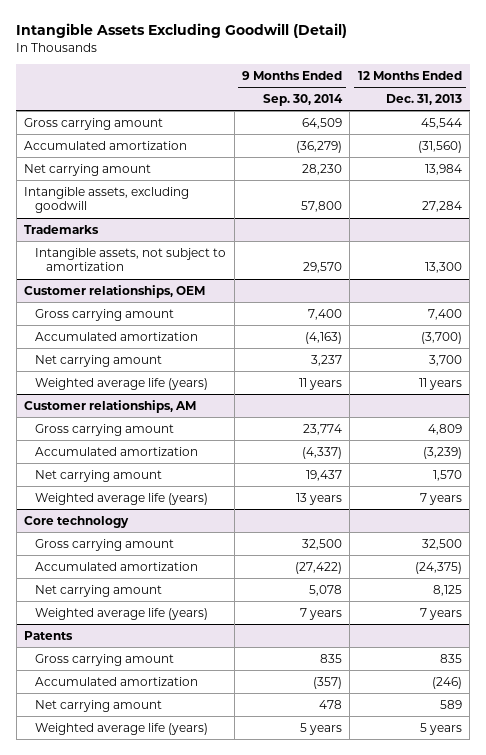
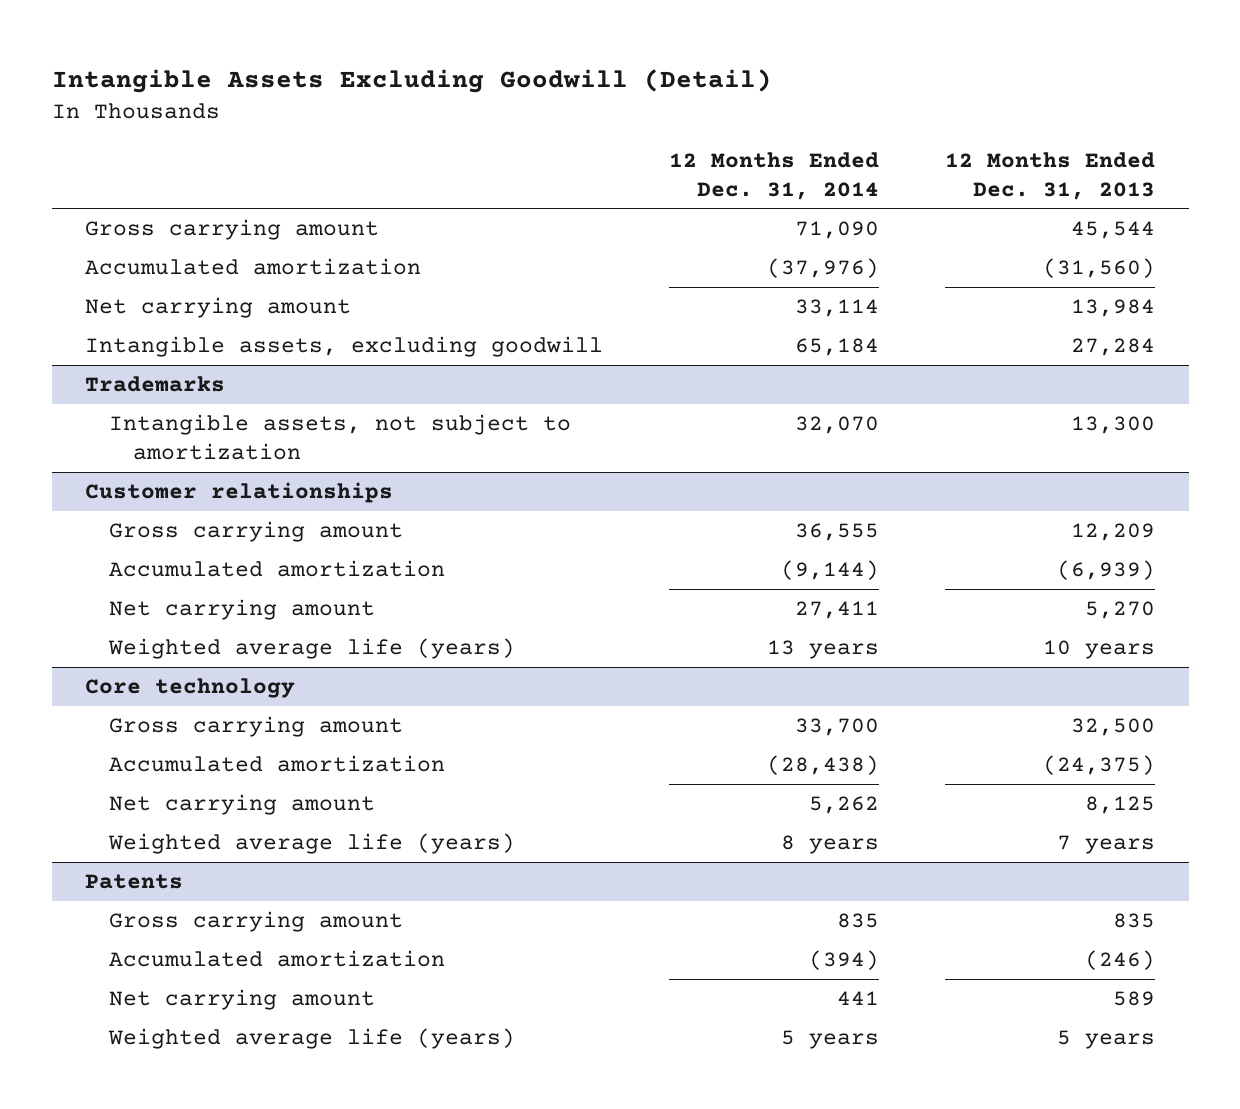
- | 9 Months Ended Sep. 30, 2014 | 12 Months Ended Dec. 31, 2013
+ | 12 Months Ended Dec. 31, 2014 | 12 Months Ended Dec. 31, 2013
- Customer relationships, OEM
- Gross carrying amount | 7,400 | 7,400
- Accumulated amortization | (4,163) | (3,700)
- Net carrying amount | 3,237 | 3,700
- Weighted average life (years) | 11 years | 11 years
- Customer relationships, AM
- Gross carrying amount | 23,774 | 4,809
- Accumulated amortization | (4,337) | (3,239)
- Net carrying amount | 19,437 | 1,570
- Weighted average life (years) | 13 years | 7 years
+ Customer relationships
+ Gross carrying amount | 36,555 | 12,209
+ Accumulated amortization | (9,144) | (6,939)
+ Net carrying amount | 27,411 | 5,270
+ Weighted average life (years) | 13 years | 10 years

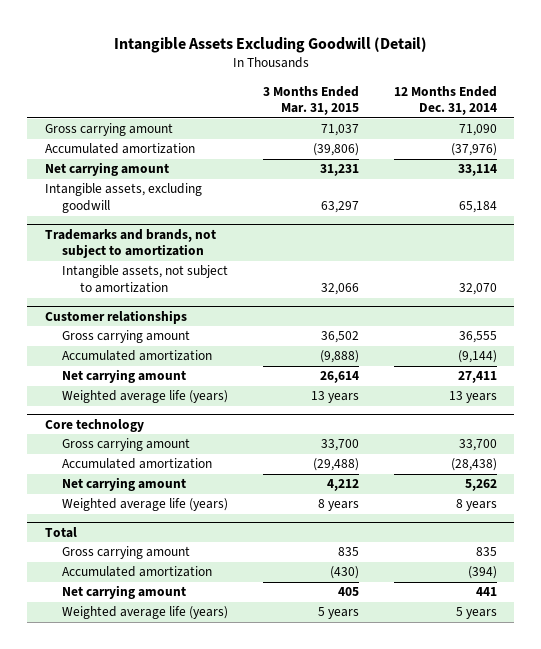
- | 12 Months Ended Dec. 31, 2014 | 12 Months Ended Dec. 31, 2013
+ | 3 Months Ended Mar. 31, 2015 | 12 Months Ended Dec. 31, 2014
- Trademarks
+ Trademarks and brands, not subject to amortization
- Patents
+ Total

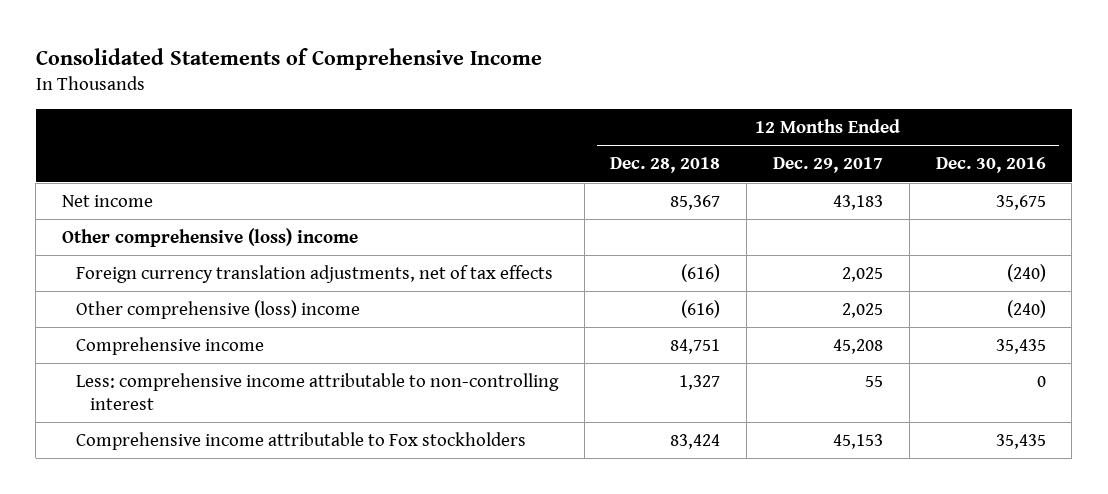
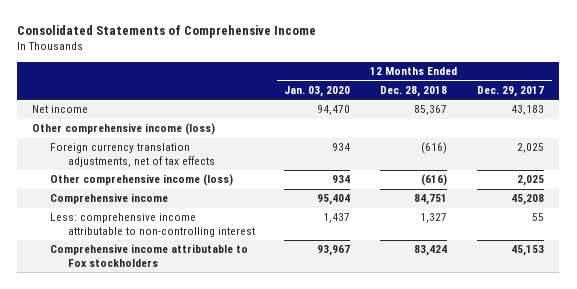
- | 12 Months Ended Dec. 28, 2018 | 12 Months Ended Dec. 29, 2017 | 12 Months Ended Dec. 30, 2016
+ | 12 Months Ended Jan. 03, 2020 | 12 Months Ended Dec. 28, 2018 | 12 Months Ended Dec. 29, 2017
- Other comprehensive (loss) income
+ Other comprehensive income (loss)
- Other comprehensive (loss) income | (616) | 2,025 | (240)
+ Other comprehensive income (loss) | 934 | (616) | 2,025

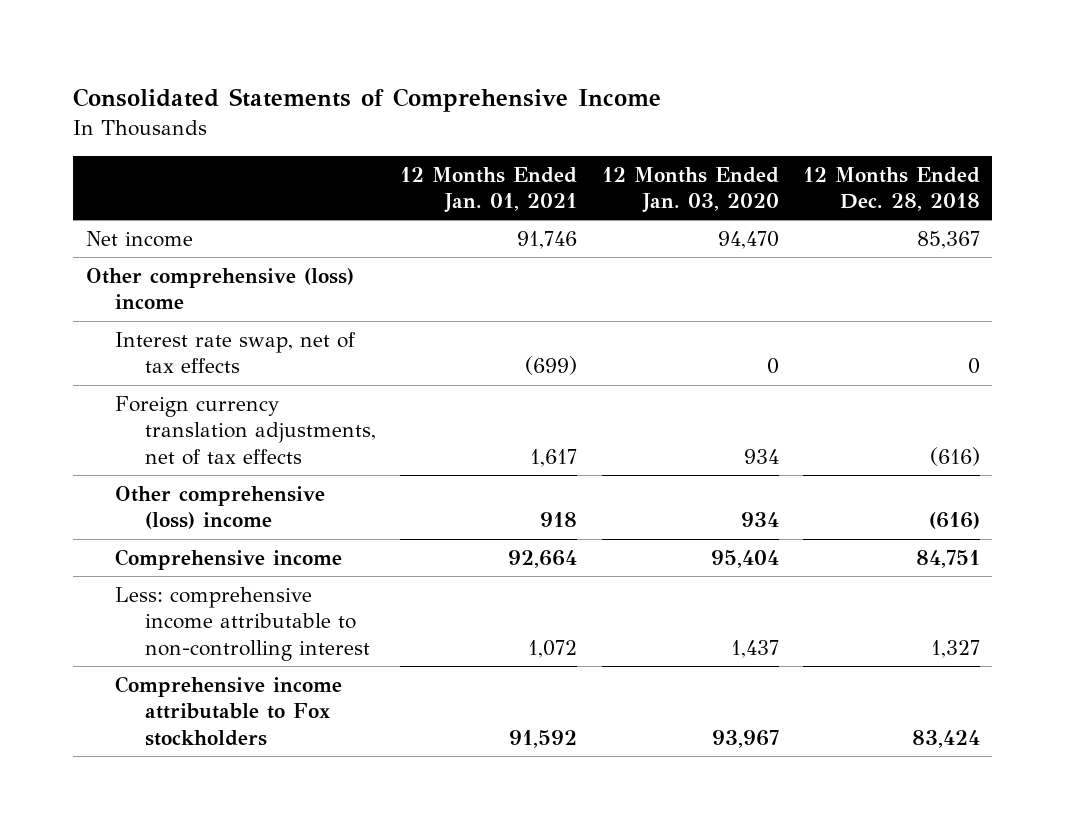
- | 12 Months Ended Jan. 03, 2020 | 12 Months Ended Dec. 28, 2018 | 12 Months Ended Dec. 29, 2017
+ | 12 Months Ended Jan. 01, 2021 | 12 Months Ended Jan. 03, 2020 | 12 Months Ended Dec. 28, 2018
- Other comprehensive income (loss)
+ Other comprehensive (loss) income
+ Interest rate swap, net of tax effects | (699) | 0 | 0
- Other comprehensive income (loss) | 934 | (616) | 2,025
+ Other comprehensive (loss) income | 918 | 934 | (616)

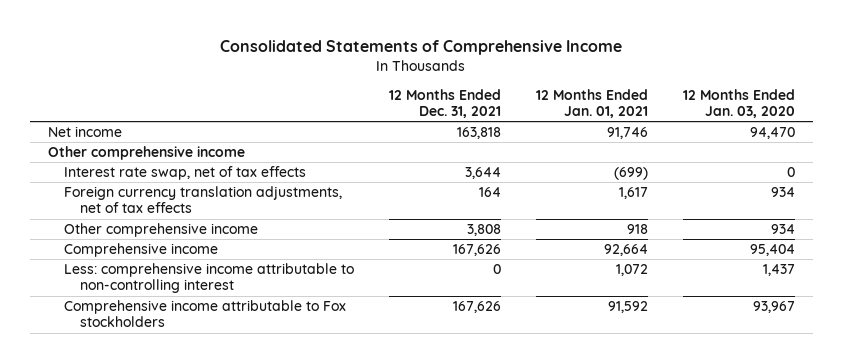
- | 12 Months Ended Jan. 01, 2021 | 12 Months Ended Jan. 03, 2020 | 12 Months Ended Dec. 28, 2018
+ | 12 Months Ended Dec. 31, 2021 | 12 Months Ended Jan. 01, 2021 | 12 Months Ended Jan. 03, 2020
- Other comprehensive (loss) income
+ Other comprehensive income
- Other comprehensive (loss) income | 918 | 934 | (616)
+ Other comprehensive income | 3,808 | 918 | 934

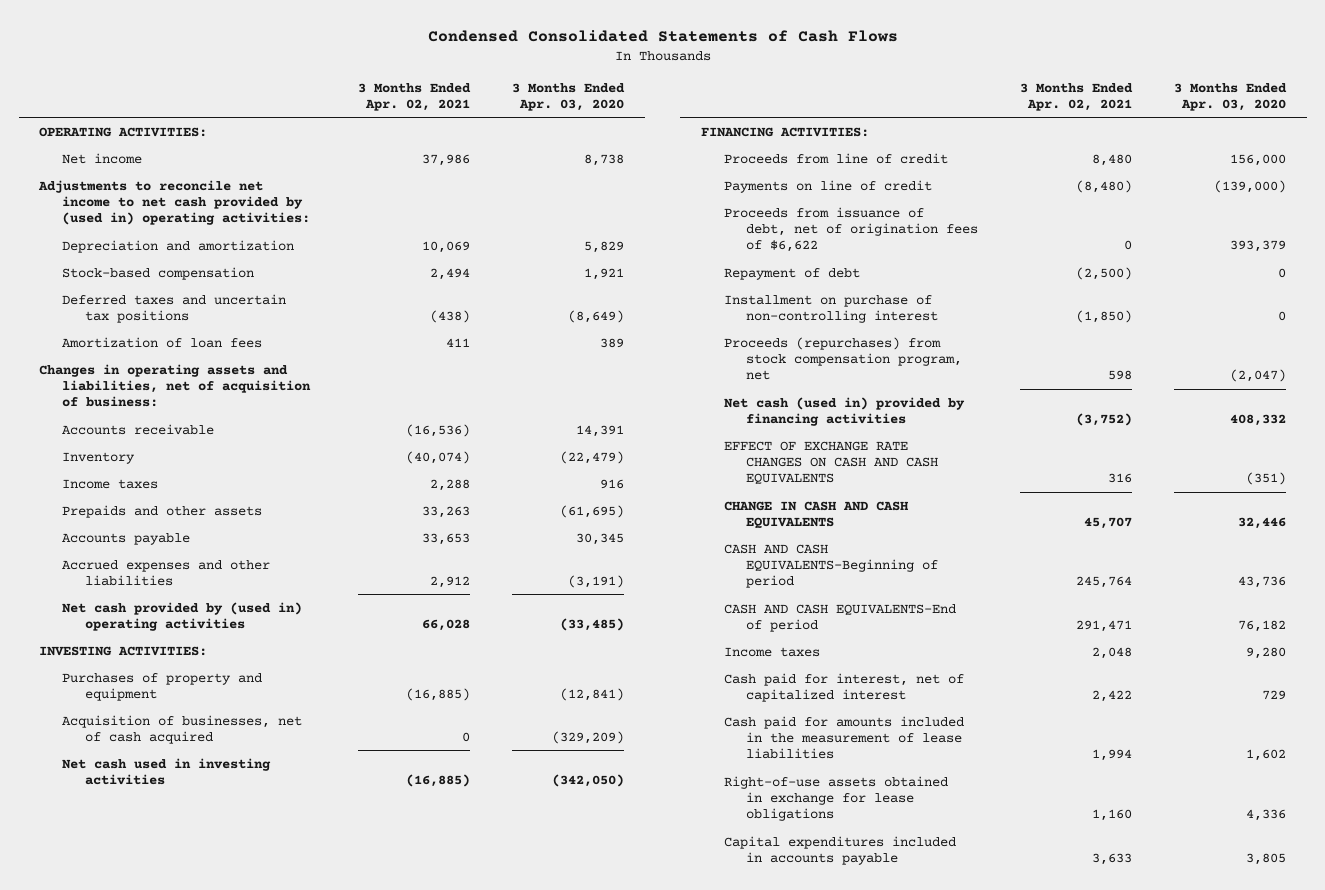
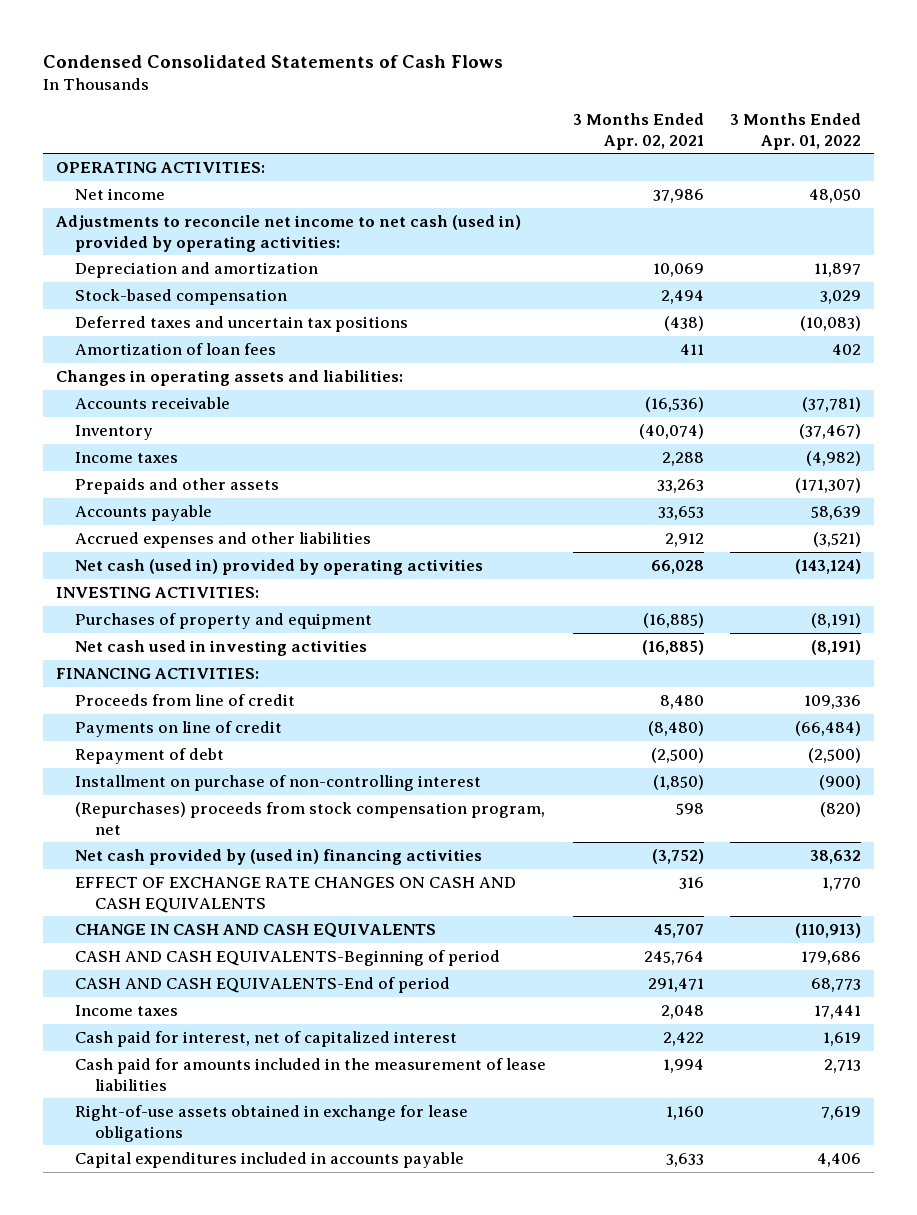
- | 3 Months Ended Apr. 02, 2021 | 3 Months Ended Apr. 03, 2020
+ | 3 Months Ended Apr. 02, 2021 | 3 Months Ended Apr. 01, 2022
- Adjustments to reconcile net income to net cash provided by (used in) operating activities:
+ Adjustments to reconcile net income to net cash (used in) provided by operating activities:
- Changes in operating assets and liabilities, net of acquisition of business:
+ Changes in operating assets and liabilities:
- Net cash provided by (used in) operating activities | 66,028 | (33,485)
+ Net cash (used in) provided by operating activities | 66,028 | (143,124)
- Acquisition of businesses, net of cash acquired | 0 | (329,209)
- Proceeds from issuance of debt, net of origination fees of $6,622 | 0 | 393,379
- Proceeds (repurchases) from stock compensation program, net | 598 | (2,047)
- Net cash (used in) provided by financing activities | (3,752) | 408,332
+ (Repurchases) proceeds from stock compensation program, net | 598 | (820)
+ Net cash provided by (used in) financing activities | (3,752) | 38,632

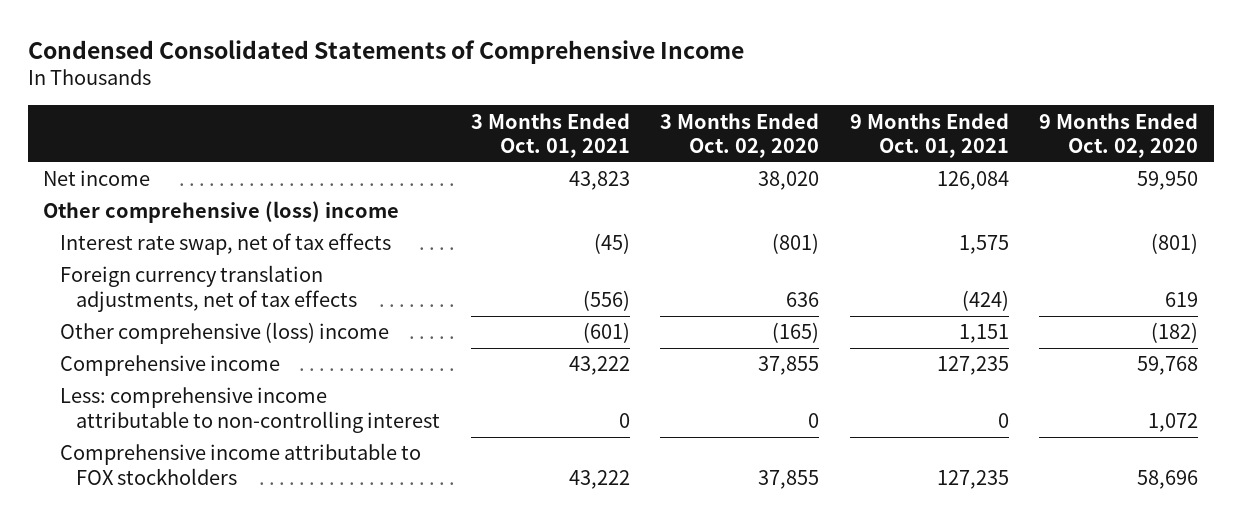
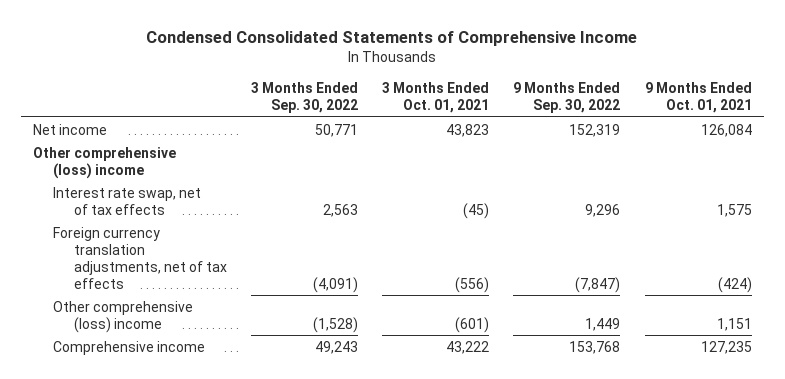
- | 3 Months Ended Oct. 01, 2021 | 3 Months Ended Oct. 02, 2020 | 9 Months Ended Oct. 01, 2021 | 9 Months Ended Oct. 02, 2020
+ | 3 Months Ended Sep. 30, 2022 | 3 Months Ended Oct. 01, 2021 | 9 Months Ended Sep. 30, 2022 | 9 Months Ended Oct. 01, 2021
- Less: comprehensive income attributable to non-controlling interest | 0 | 0 | 0 | 1,072
- Comprehensive income attributable to FOX stockholders | 43,222 | 37,855 | 127,235 | 58,696

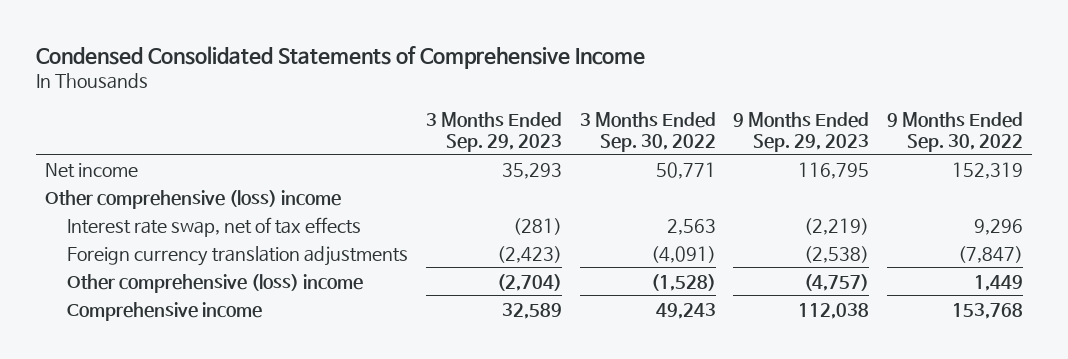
- | 3 Months Ended Sep. 30, 2022 | 3 Months Ended Oct. 01, 2021 | 9 Months Ended Sep. 30, 2022 | 9 Months Ended Oct. 01, 2021
+ | 3 Months Ended Sep. 29, 2023 | 3 Months Ended Sep. 30, 2022 | 9 Months Ended Sep. 29, 2023 | 9 Months Ended Sep. 30, 2022
- Foreign currency translation adjustments, net of tax effects | (4,091) | (556) | (7,847) | (424)
+ Foreign currency translation adjustments | (2,423) | (4,091) | (2,538) | (7,847)

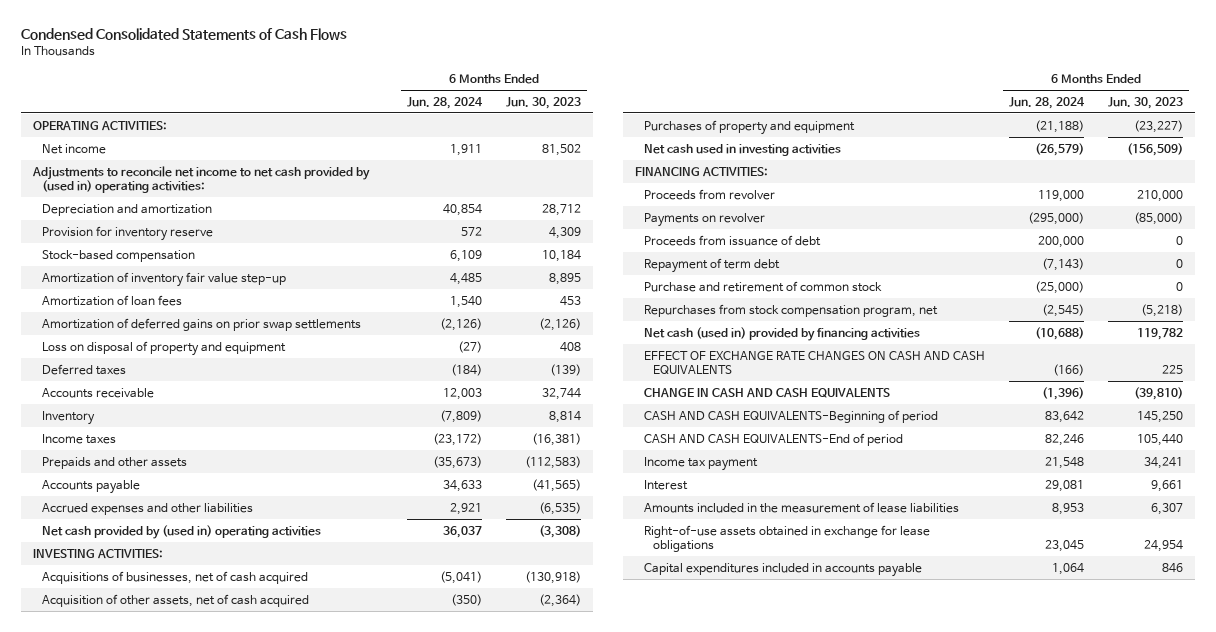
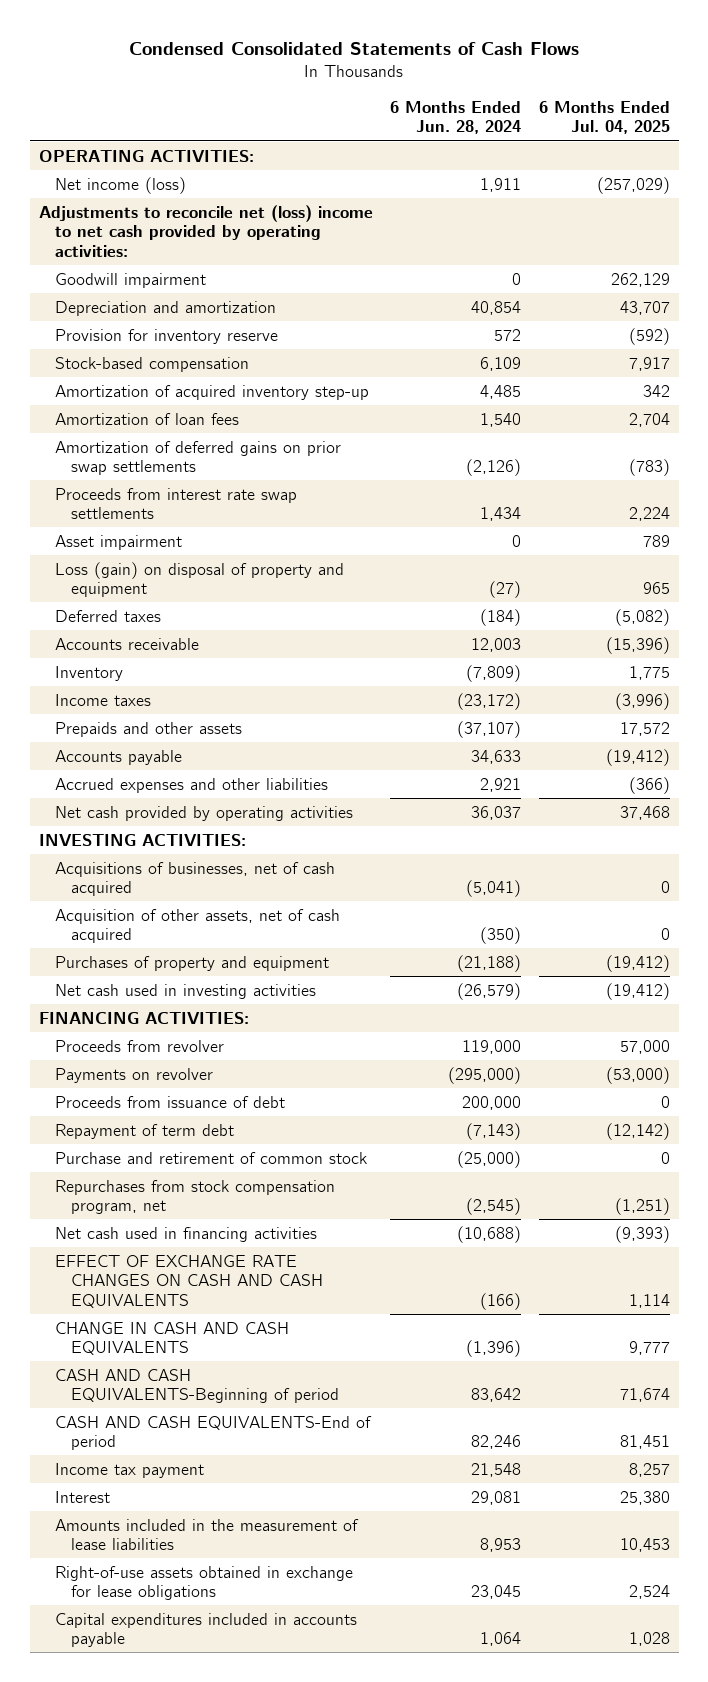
- | 6 Months Ended Jun. 28, 2024 | 6 Months Ended Jun. 30, 2023
+ | 6 Months Ended Jun. 28, 2024 | 6 Months Ended Jul. 04, 2025
- Net income | 1,911 | 81,502
- Adjustments to reconcile net income to net cash provided by (used in) operating activities:
+ Net income (loss) | 1,911 | (257,029)
+ Adjustments to reconcile net (loss) income to net cash provided by operating activities:
+ Goodwill impairment | 0 | 262,129
- Amortization of inventory fair value step-up | 4,485 | 8,895
+ Amortization of acquired inventory step-up | 4,485 | 342
- Loss on disposal of property and equipment | (27) | 408
+ Proceeds from interest rate swap settlements | 1,434 | 2,224
+ Asset impairment | 0 | 789
+ Loss (gain) on disposal of property and equipment | (27) | 965
- Prepaids and other assets | (35,673) | (112,583)
+ Prepaids and other assets | (37,107) | 17,572
- Net cash provided by (used in) operating activities | 36,037 | (3,308)
+ Net cash provided by operating activities | 36,037 | 37,468
- Net cash (used in) provided by financing activities | (10,688) | 119,782
+ Net cash used in financing activities | (10,688) | (9,393)

